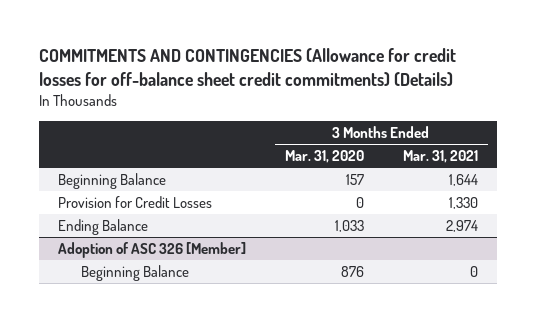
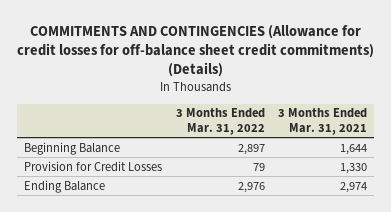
- | 3 Months Ended Mar. 31, 2020 | 3 Months Ended Mar. 31, 2021
+ | 3 Months Ended Mar. 31, 2022 | 3 Months Ended Mar. 31, 2021
- Adoption of ASC 326 [Member]
- Beginning Balance | 876 | 0

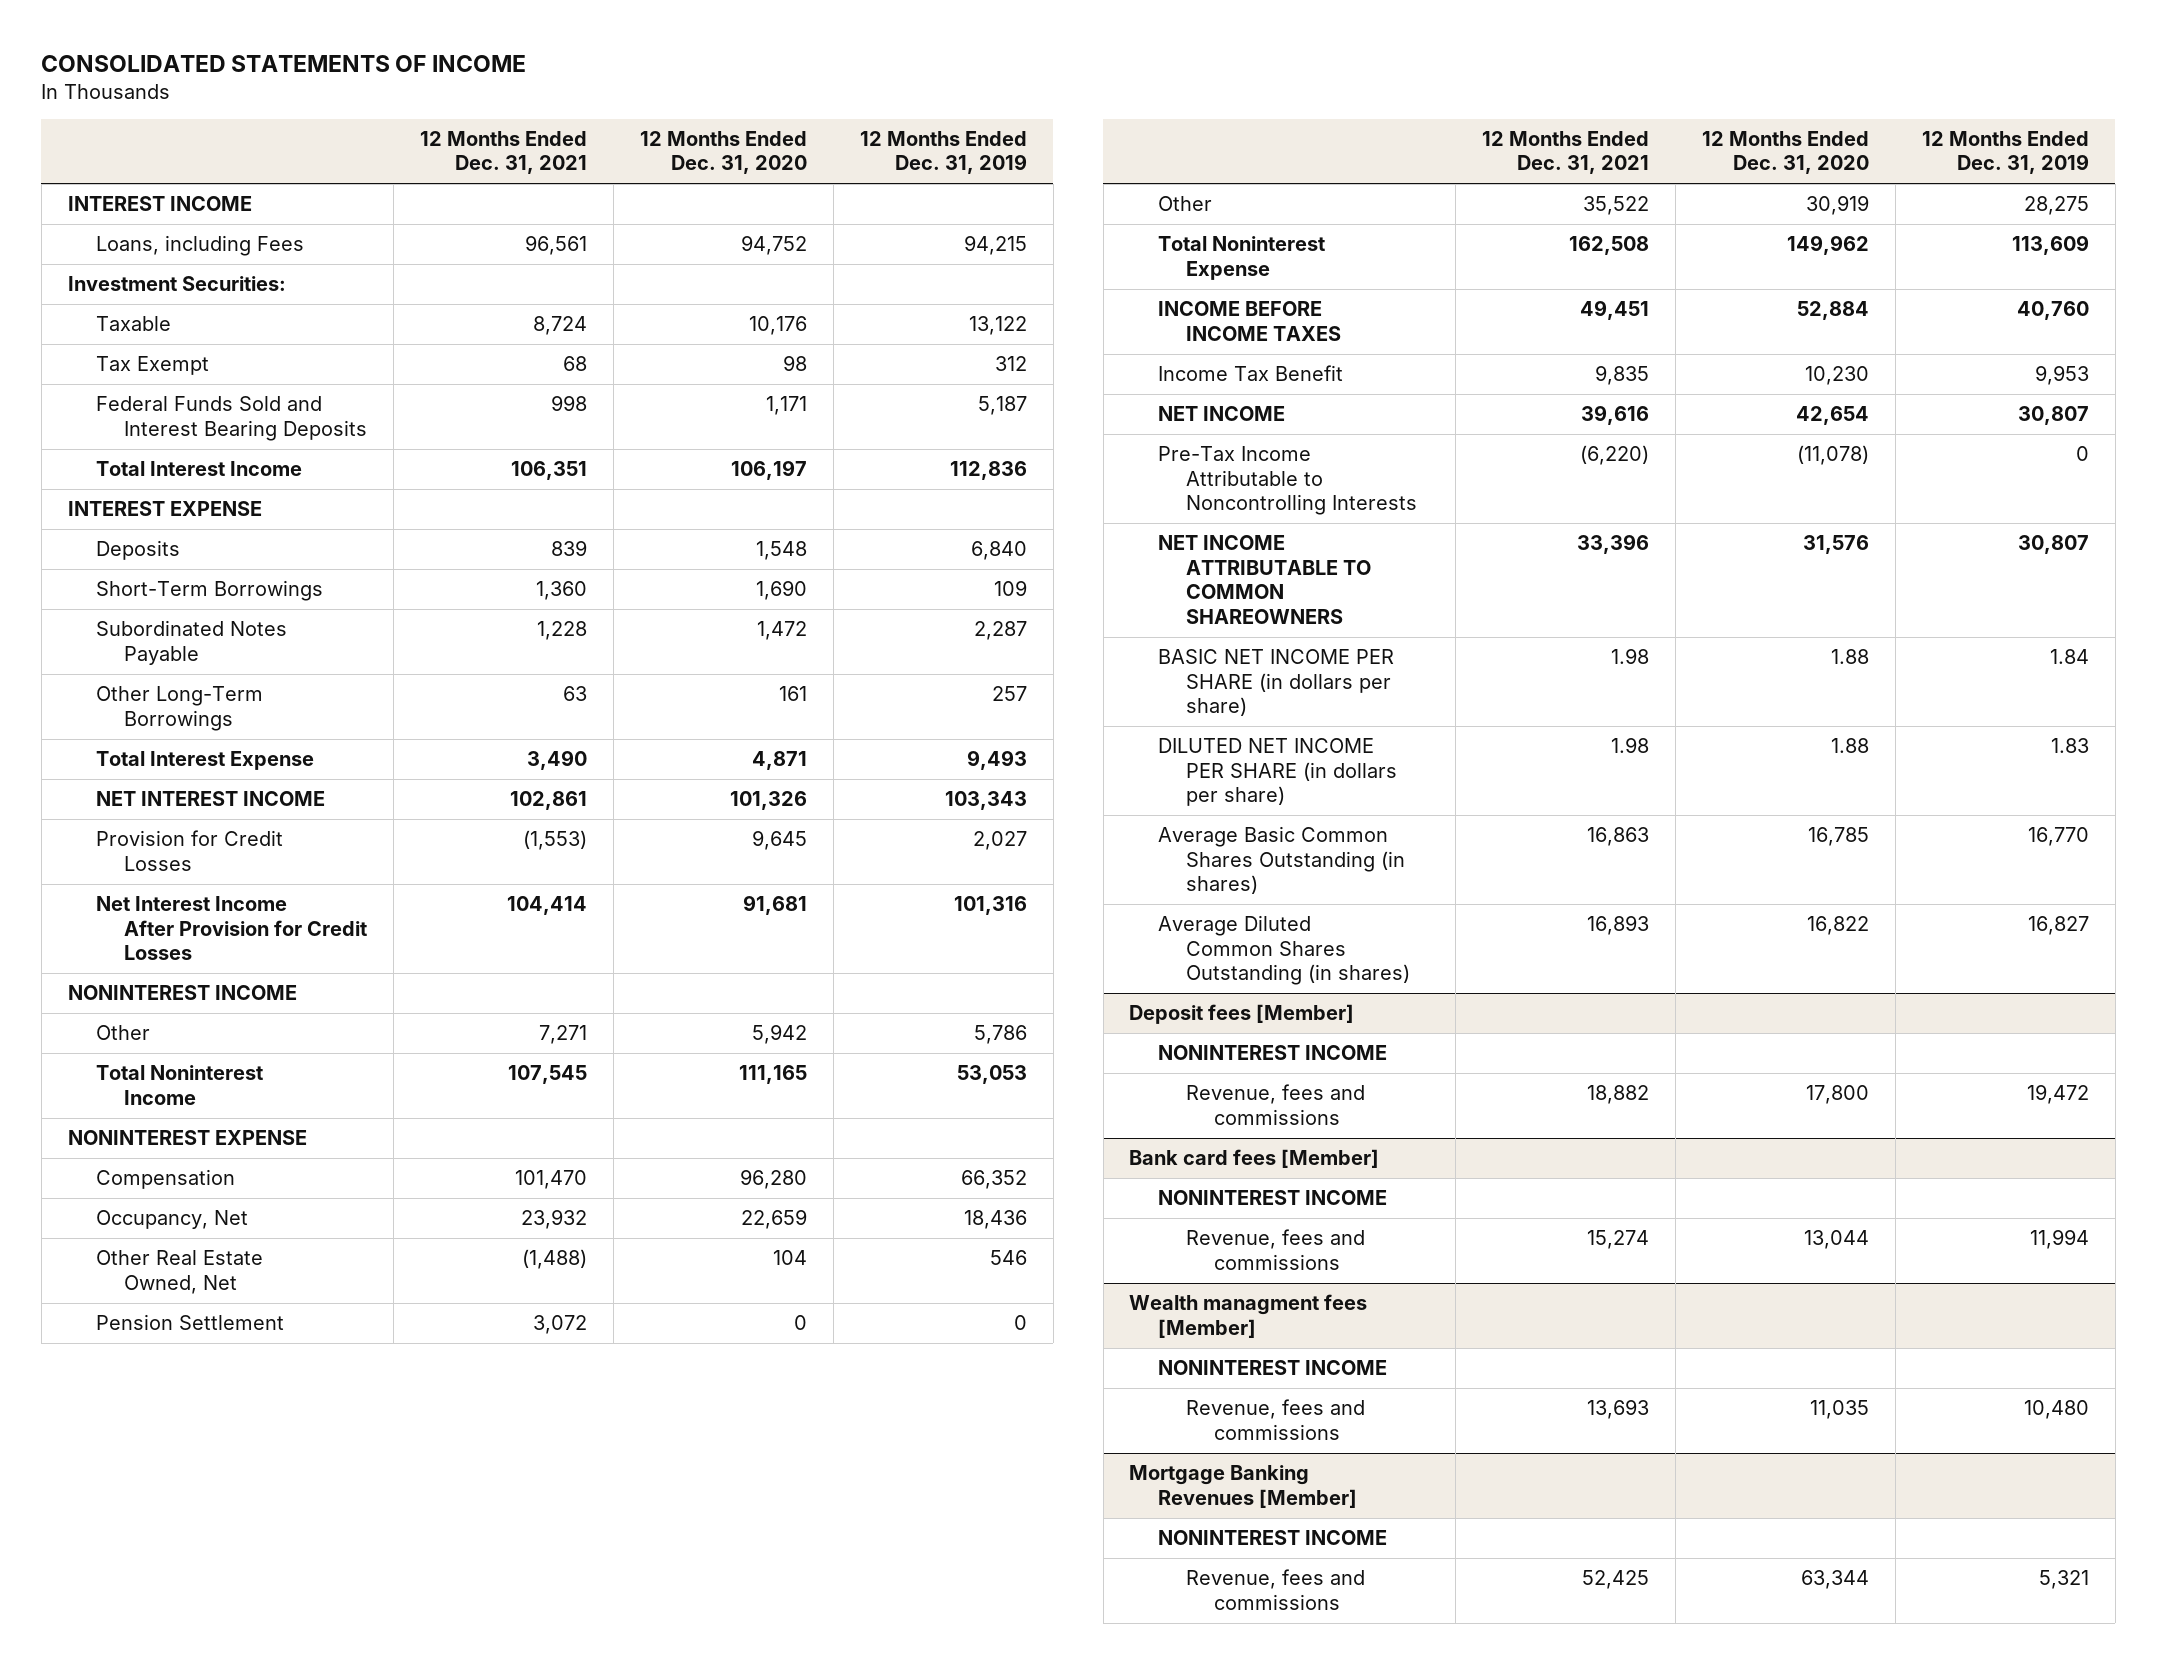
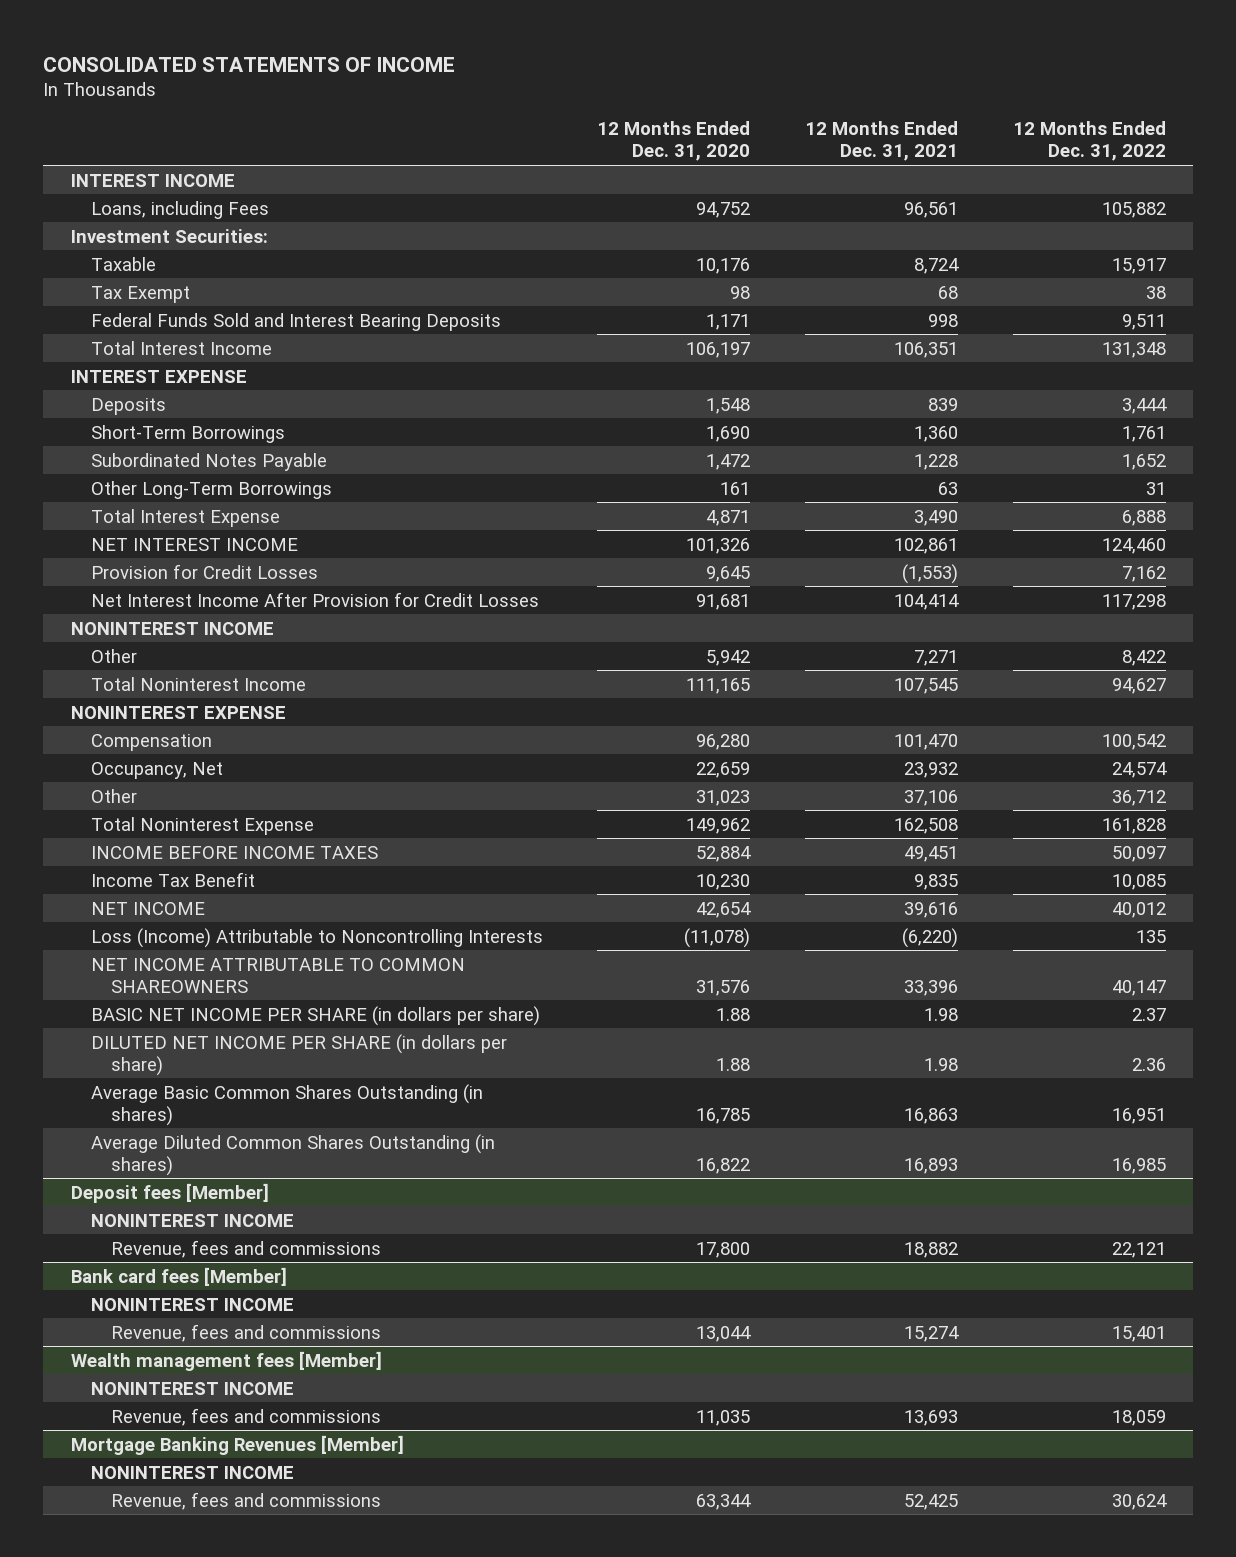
- | 12 Months Ended Dec. 31, 2021 | 12 Months Ended Dec. 31, 2020 | 12 Months Ended Dec. 31, 2019
+ | 12 Months Ended Dec. 31, 2020 | 12 Months Ended Dec. 31, 2021 | 12 Months Ended Dec. 31, 2022
- Other Real Estate Owned, Net | (1,488) | 104 | 546
- Pension Settlement | 3,072 | 0 | 0
- Other | 35,522 | 30,919 | 28,275
+ Other | 31,023 | 37,106 | 36,712
- Pre-Tax Income Attributable to Noncontrolling Interests | (6,220) | (11,078) | 0
+ Loss (Income) Attributable to Noncontrolling Interests | (11,078) | (6,220) | 135
- Wealth managment fees [Member]
+ Wealth management fees [Member]

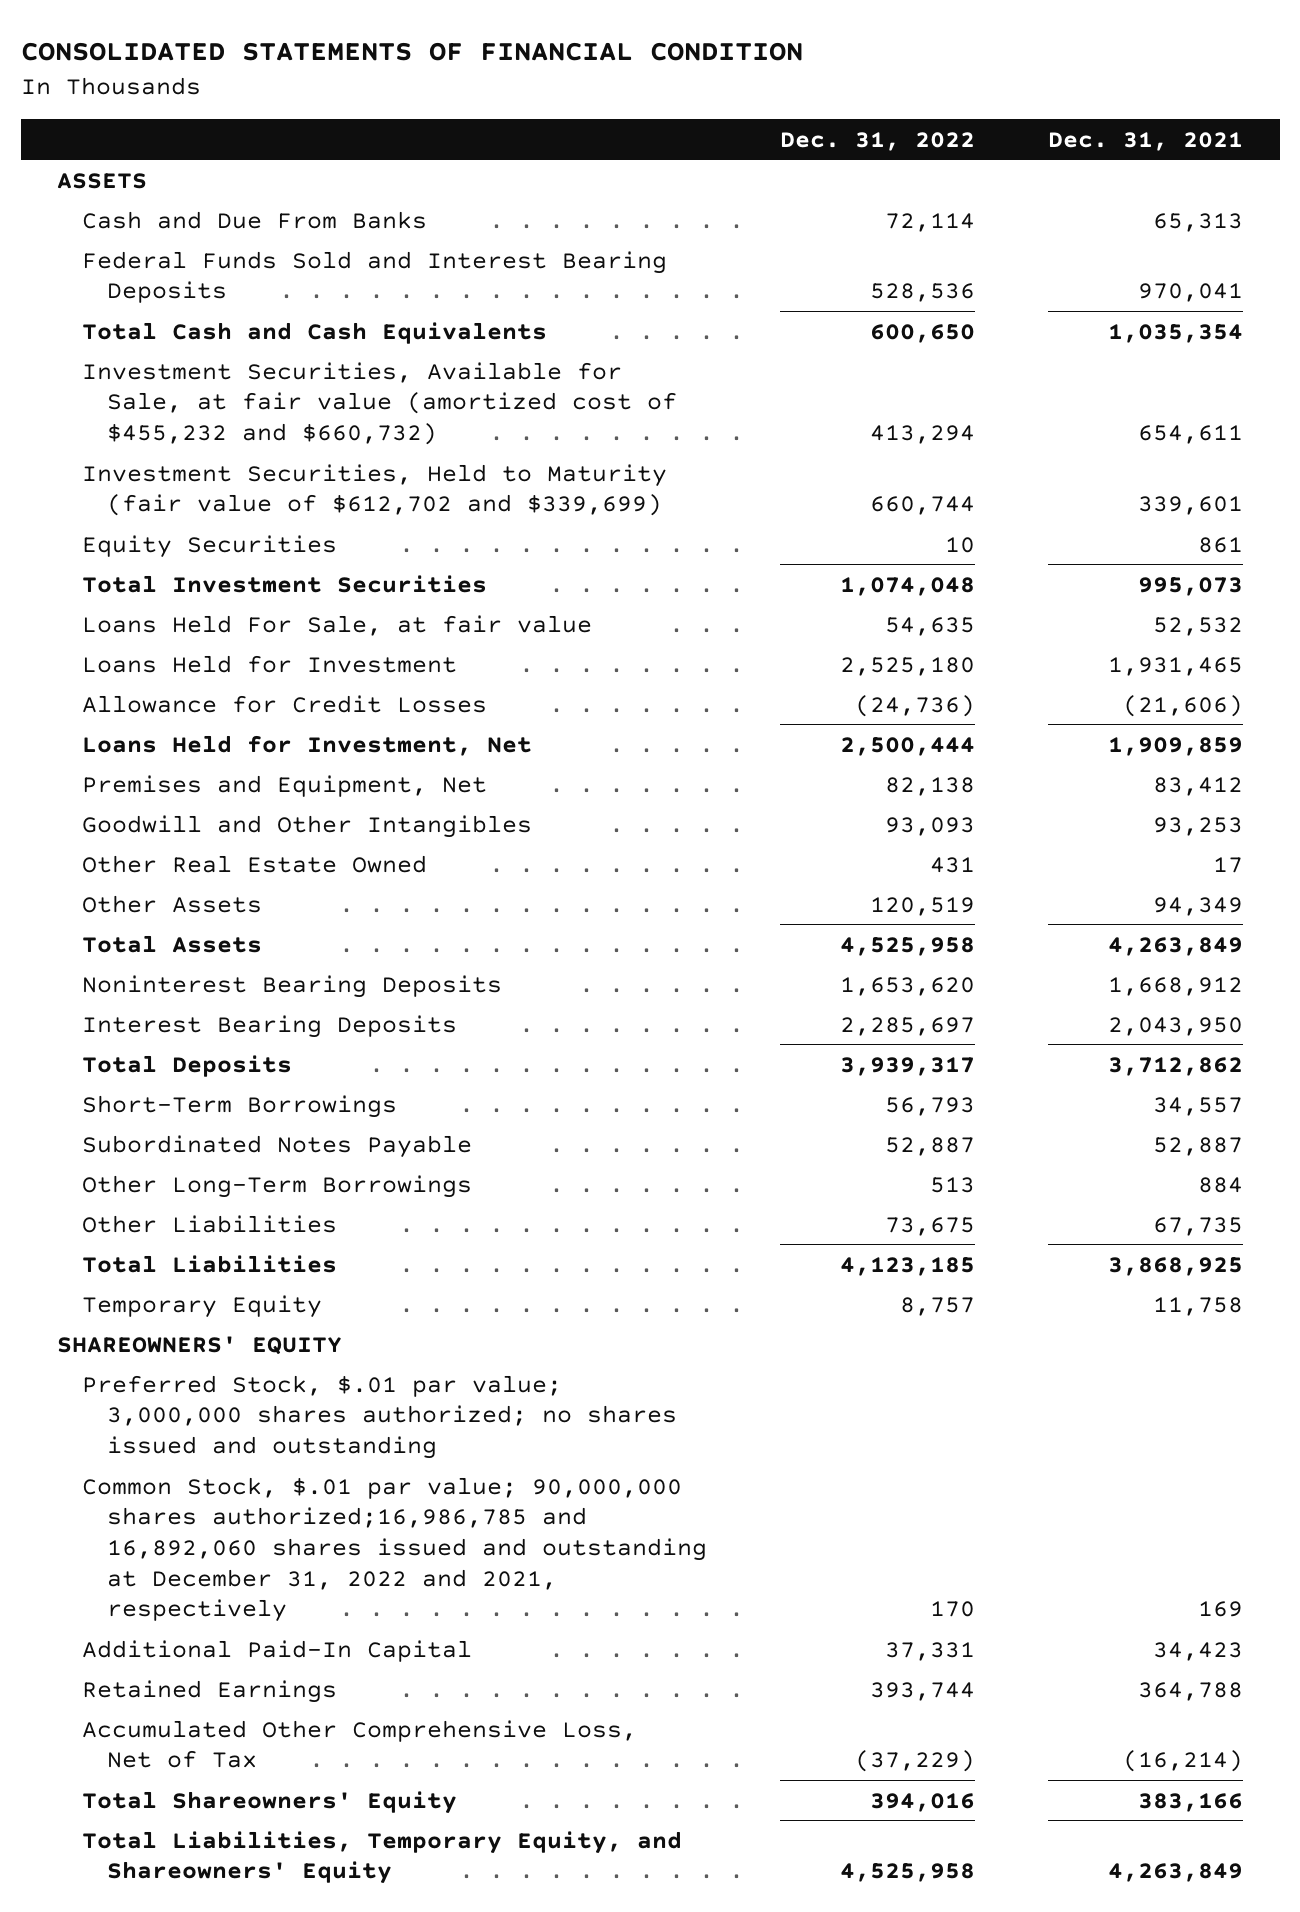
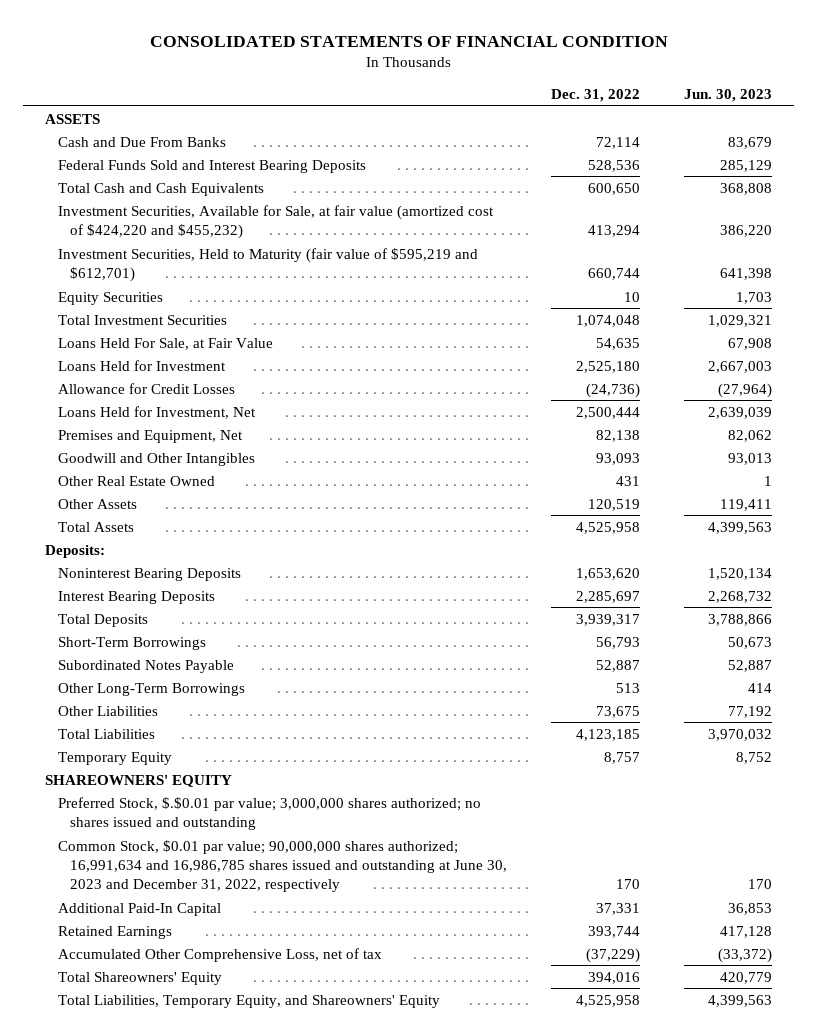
- | Dec. 31, 2022 | Dec. 31, 2021
+ | Dec. 31, 2022 | Jun. 30, 2023
- Investment Securities, Available for Sale, at fair value (amortized cost of $455,232 and $660,732) | 413,294 | 654,611
- Investment Securities, Held to Maturity (fair value of $612,702 and $339,699) | 660,744 | 339,601
+ Investment Securities, Available for Sale, at fair value (amortized cost of $424,220 and $455,232) | 413,294 | 386,220
+ Investment Securities, Held to Maturity (fair value of $595,219 and $612,701) | 660,744 | 641,398
- Loans Held For Sale, at fair value | 54,635 | 52,532
+ Loans Held For Sale, at Fair Value | 54,635 | 67,908
+ Deposits:
- Preferred Stock, $.01 par value; 3,000,000 shares authorized; no shares issued and outstanding
- Common Stock, $.01 par value; 90,000,000 shares authorized;16,986,785 and 16,892,060 shares issued and outstanding at December 31, 2022 and 2021, respectively | 170 | 169
+ Preferred Stock, $.$0.01 par value; 3,000,000 shares authorized; no shares issued and outstanding
+ Common Stock, $0.01 par value; 90,000,000 shares authorized; 16,991,634 and 16,986,785 shares issued and outstanding at June 30, 2023 and December 31, 2022, respectively | 170 | 170
- Accumulated Other Comprehensive Loss, Net of Tax | (37,229) | (16,214)
+ Accumulated Other Comprehensive Loss, net of tax | (37,229) | (33,372)

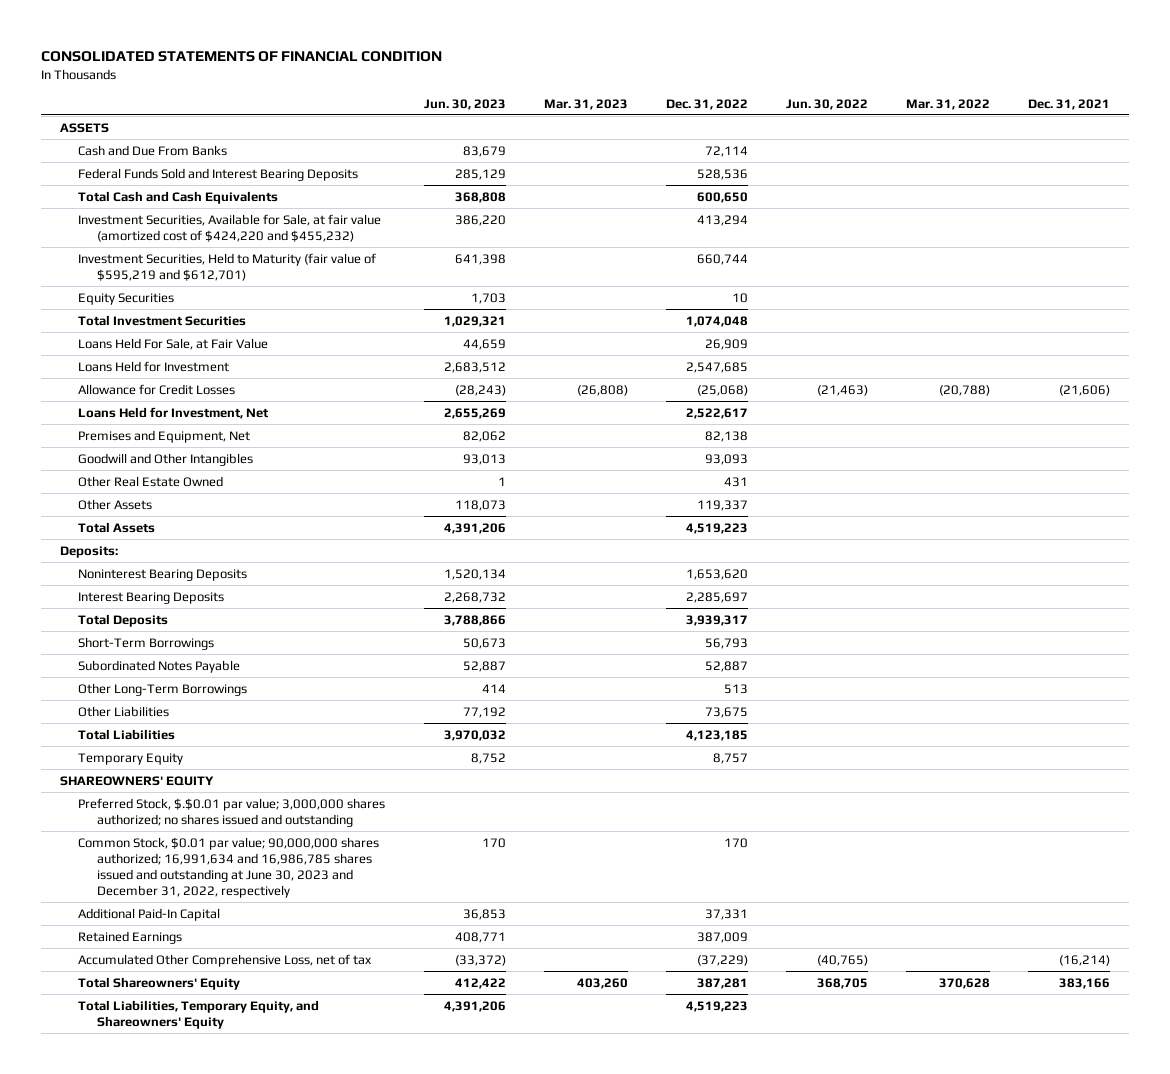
- | Dec. 31, 2022 | Jun. 30, 2023
+ | Jun. 30, 2023 | Mar. 31, 2023 | Dec. 31, 2022 | Jun. 30, 2022 | Mar. 31, 2022 | Dec. 31, 2021
- Loans Held For Sale, at Fair Value | 54,635 | 67,908
- Loans Held for Investment | 2,525,180 | 2,667,003
- Allowance for Credit Losses | (24,736) | (27,964)
- Loans Held for Investment, Net | 2,500,444 | 2,639,039
+ Loans Held For Sale, at Fair Value | 44,659 | | 26,909 | | |
+ Loans Held for Investment | 2,683,512 | | 2,547,685 | | |
+ Allowance for Credit Losses | (28,243) | (26,808) | (25,068) | (21,463) | (20,788) | (21,606)
+ Loans Held for Investment, Net | 2,655,269 | | 2,522,617 | | |
- Other Assets | 120,519 | 119,411
- Total Assets | 4,525,958 | 4,399,563
+ Other Assets | 118,073 | | 119,337 | | |
+ Total Assets | 4,391,206 | | 4,519,223 | | |
- Retained Earnings | 393,744 | 417,128
+ Retained Earnings | 408,771 | | 387,009 | | |
- Total Shareowners' Equity | 394,016 | 420,779
- Total Liabilities, Temporary Equity, and Shareowners' Equity | 4,525,958 | 4,399,563
+ Total Shareowners' Equity | 412,422 | 403,260 | 387,281 | 368,705 | 370,628 | 383,166
+ Total Liabilities, Temporary Equity, and Shareowners' Equity | 4,391,206 | | 4,519,223 | | |

